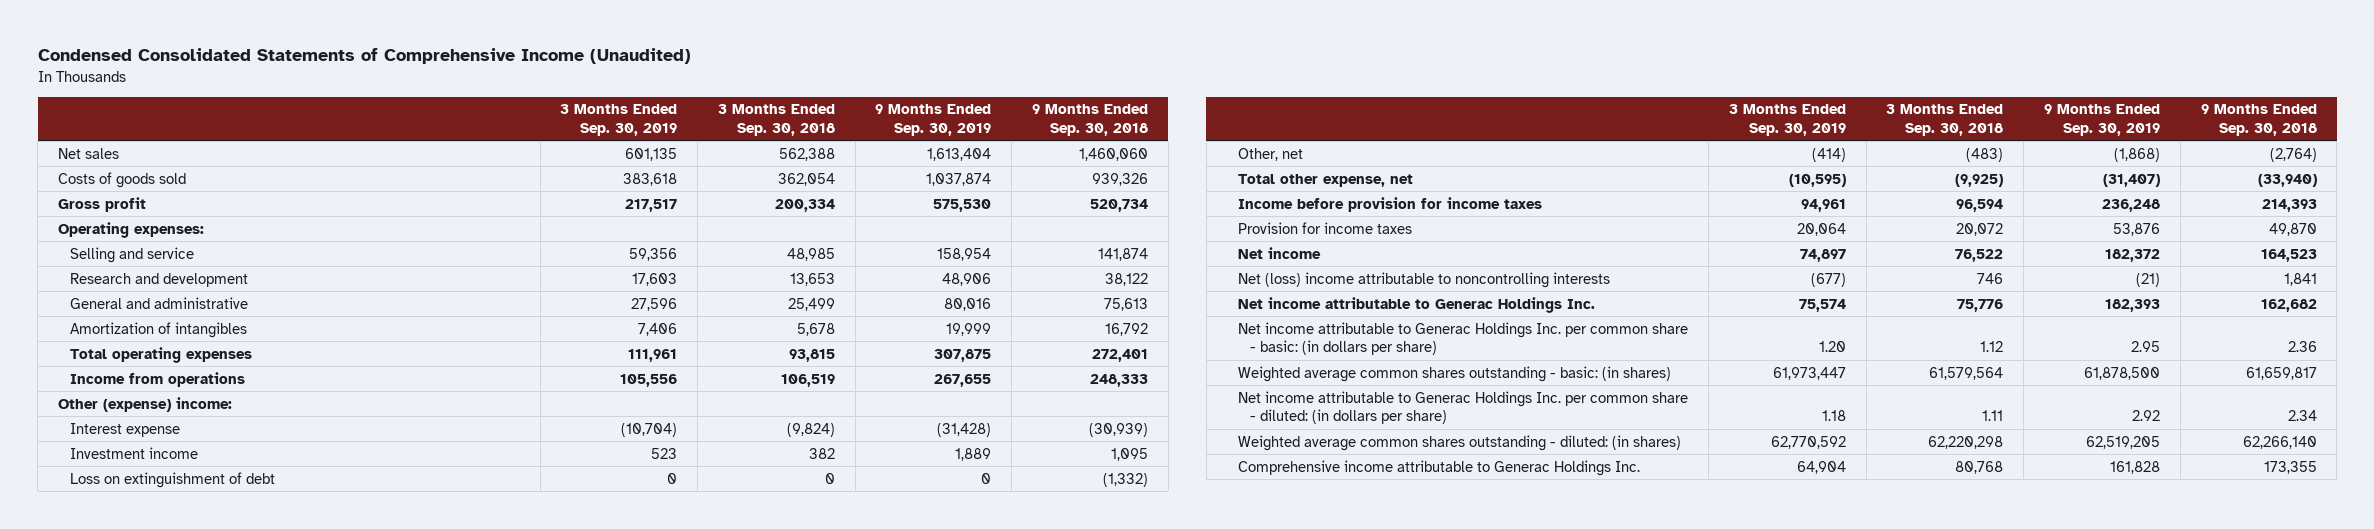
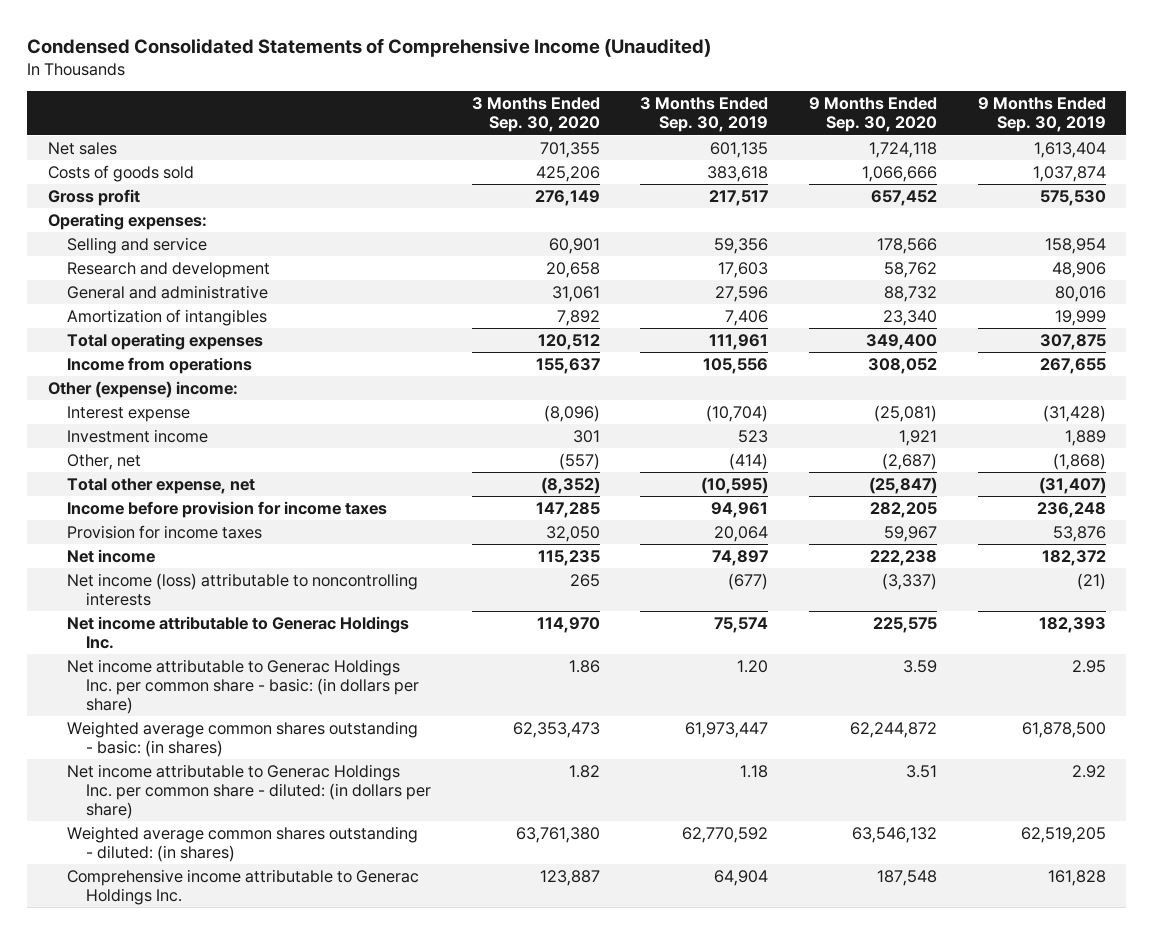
- | 3 Months Ended Sep. 30, 2019 | 3 Months Ended Sep. 30, 2018 | 9 Months Ended Sep. 30, 2019 | 9 Months Ended Sep. 30, 2018
+ | 3 Months Ended Sep. 30, 2020 | 3 Months Ended Sep. 30, 2019 | 9 Months Ended Sep. 30, 2020 | 9 Months Ended Sep. 30, 2019
- Loss on extinguishment of debt | 0 | 0 | 0 | (1,332)
- Net (loss) income attributable to noncontrolling interests | (677) | 746 | (21) | 1,841
+ Net income (loss) attributable to noncontrolling interests | 265 | (677) | (3,337) | (21)

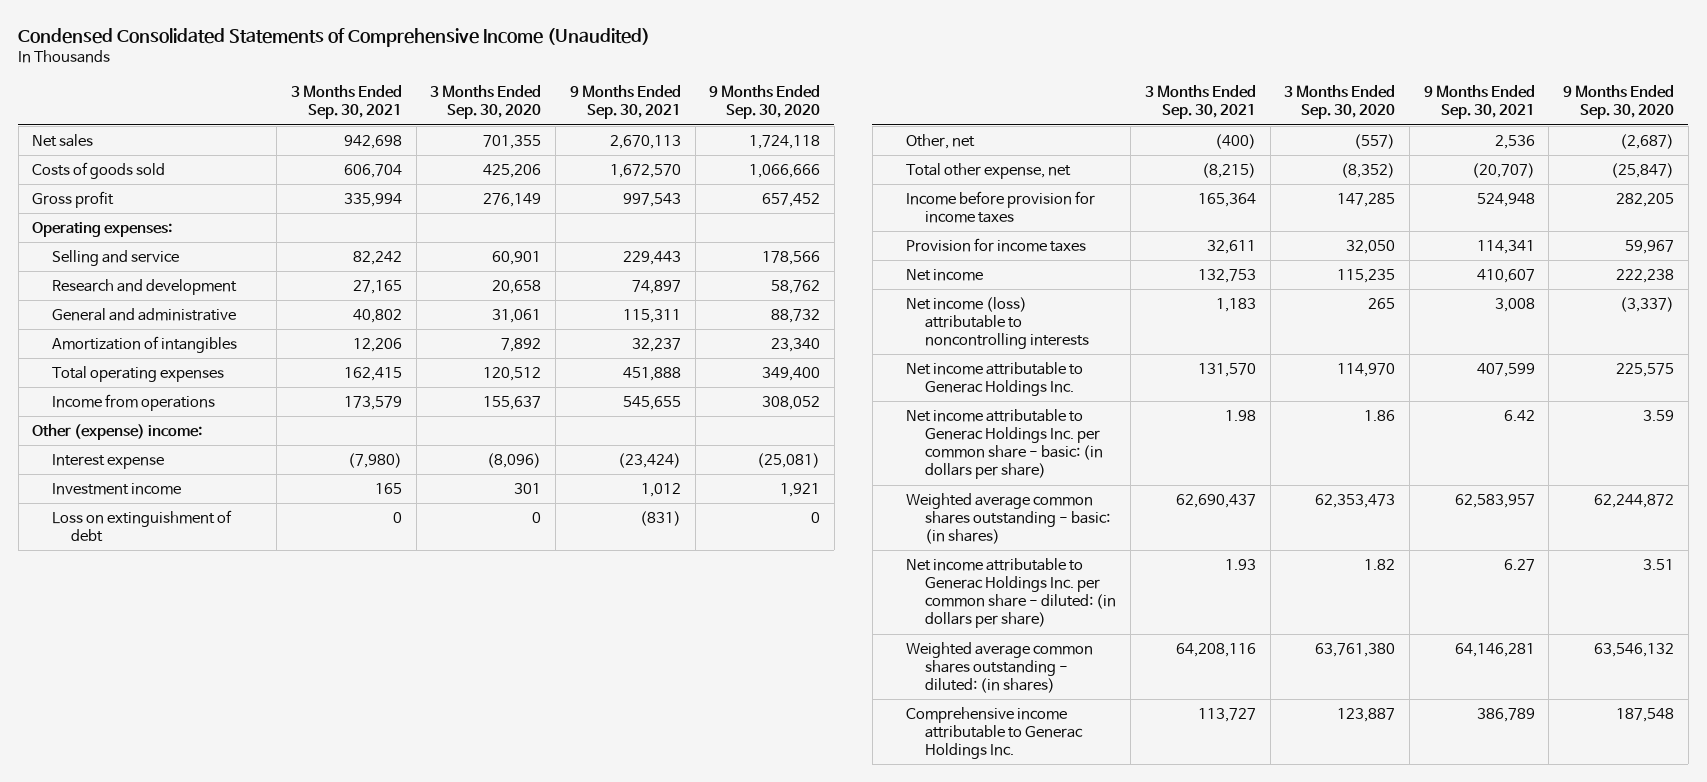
- | 3 Months Ended Sep. 30, 2020 | 3 Months Ended Sep. 30, 2019 | 9 Months Ended Sep. 30, 2020 | 9 Months Ended Sep. 30, 2019
+ | 3 Months Ended Sep. 30, 2021 | 3 Months Ended Sep. 30, 2020 | 9 Months Ended Sep. 30, 2021 | 9 Months Ended Sep. 30, 2020
+ Loss on extinguishment of debt | 0 | 0 | (831) | 0

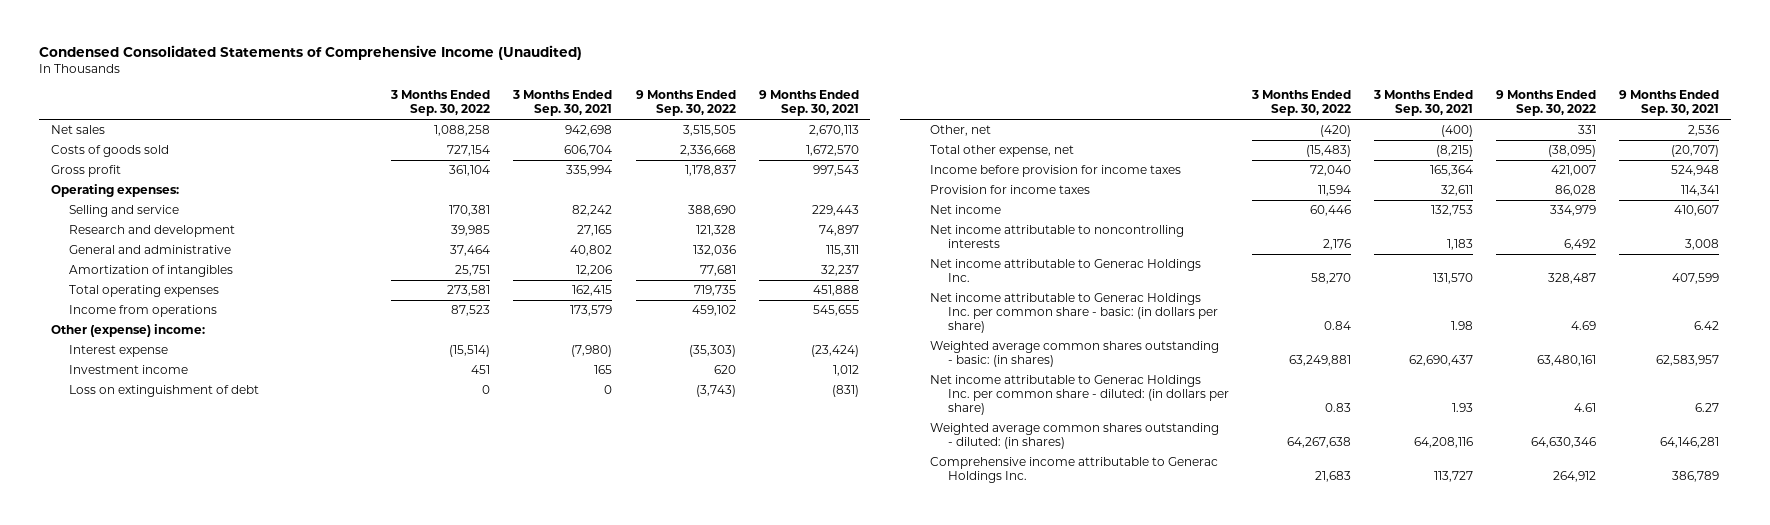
- | 3 Months Ended Sep. 30, 2021 | 3 Months Ended Sep. 30, 2020 | 9 Months Ended Sep. 30, 2021 | 9 Months Ended Sep. 30, 2020
+ | 3 Months Ended Sep. 30, 2022 | 3 Months Ended Sep. 30, 2021 | 9 Months Ended Sep. 30, 2022 | 9 Months Ended Sep. 30, 2021
- Net income (loss) attributable to noncontrolling interests | 1,183 | 265 | 3,008 | (3,337)
+ Net income attributable to noncontrolling interests | 2,176 | 1,183 | 6,492 | 3,008

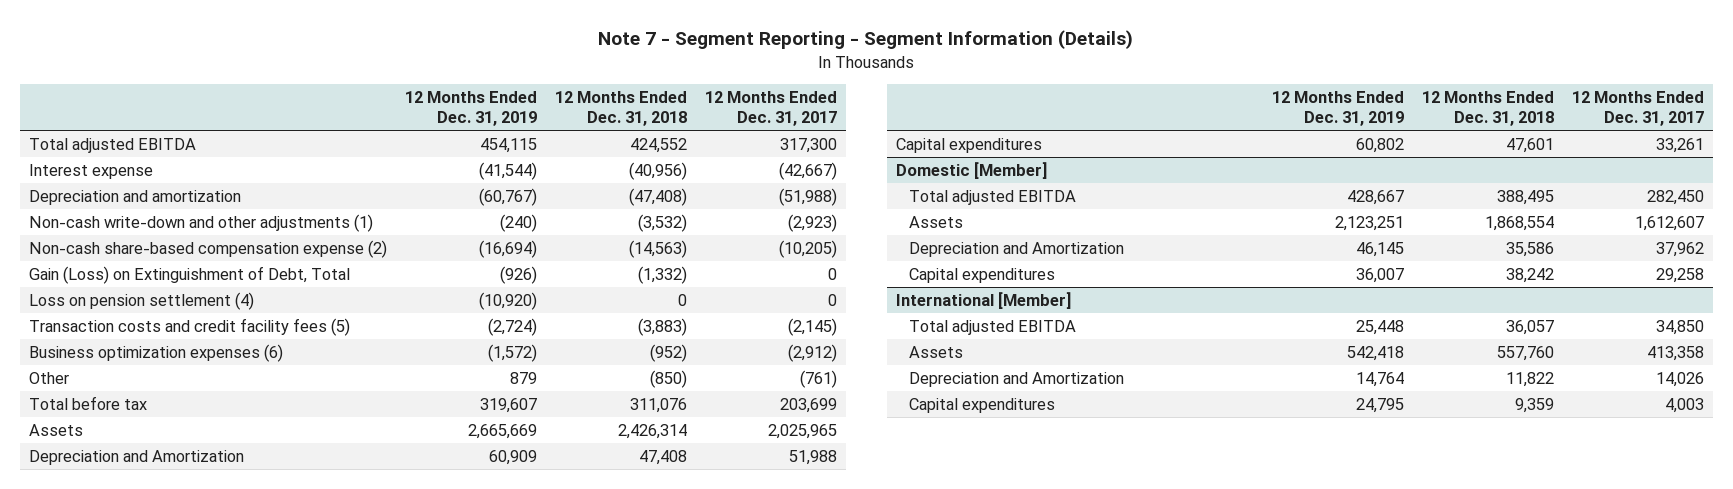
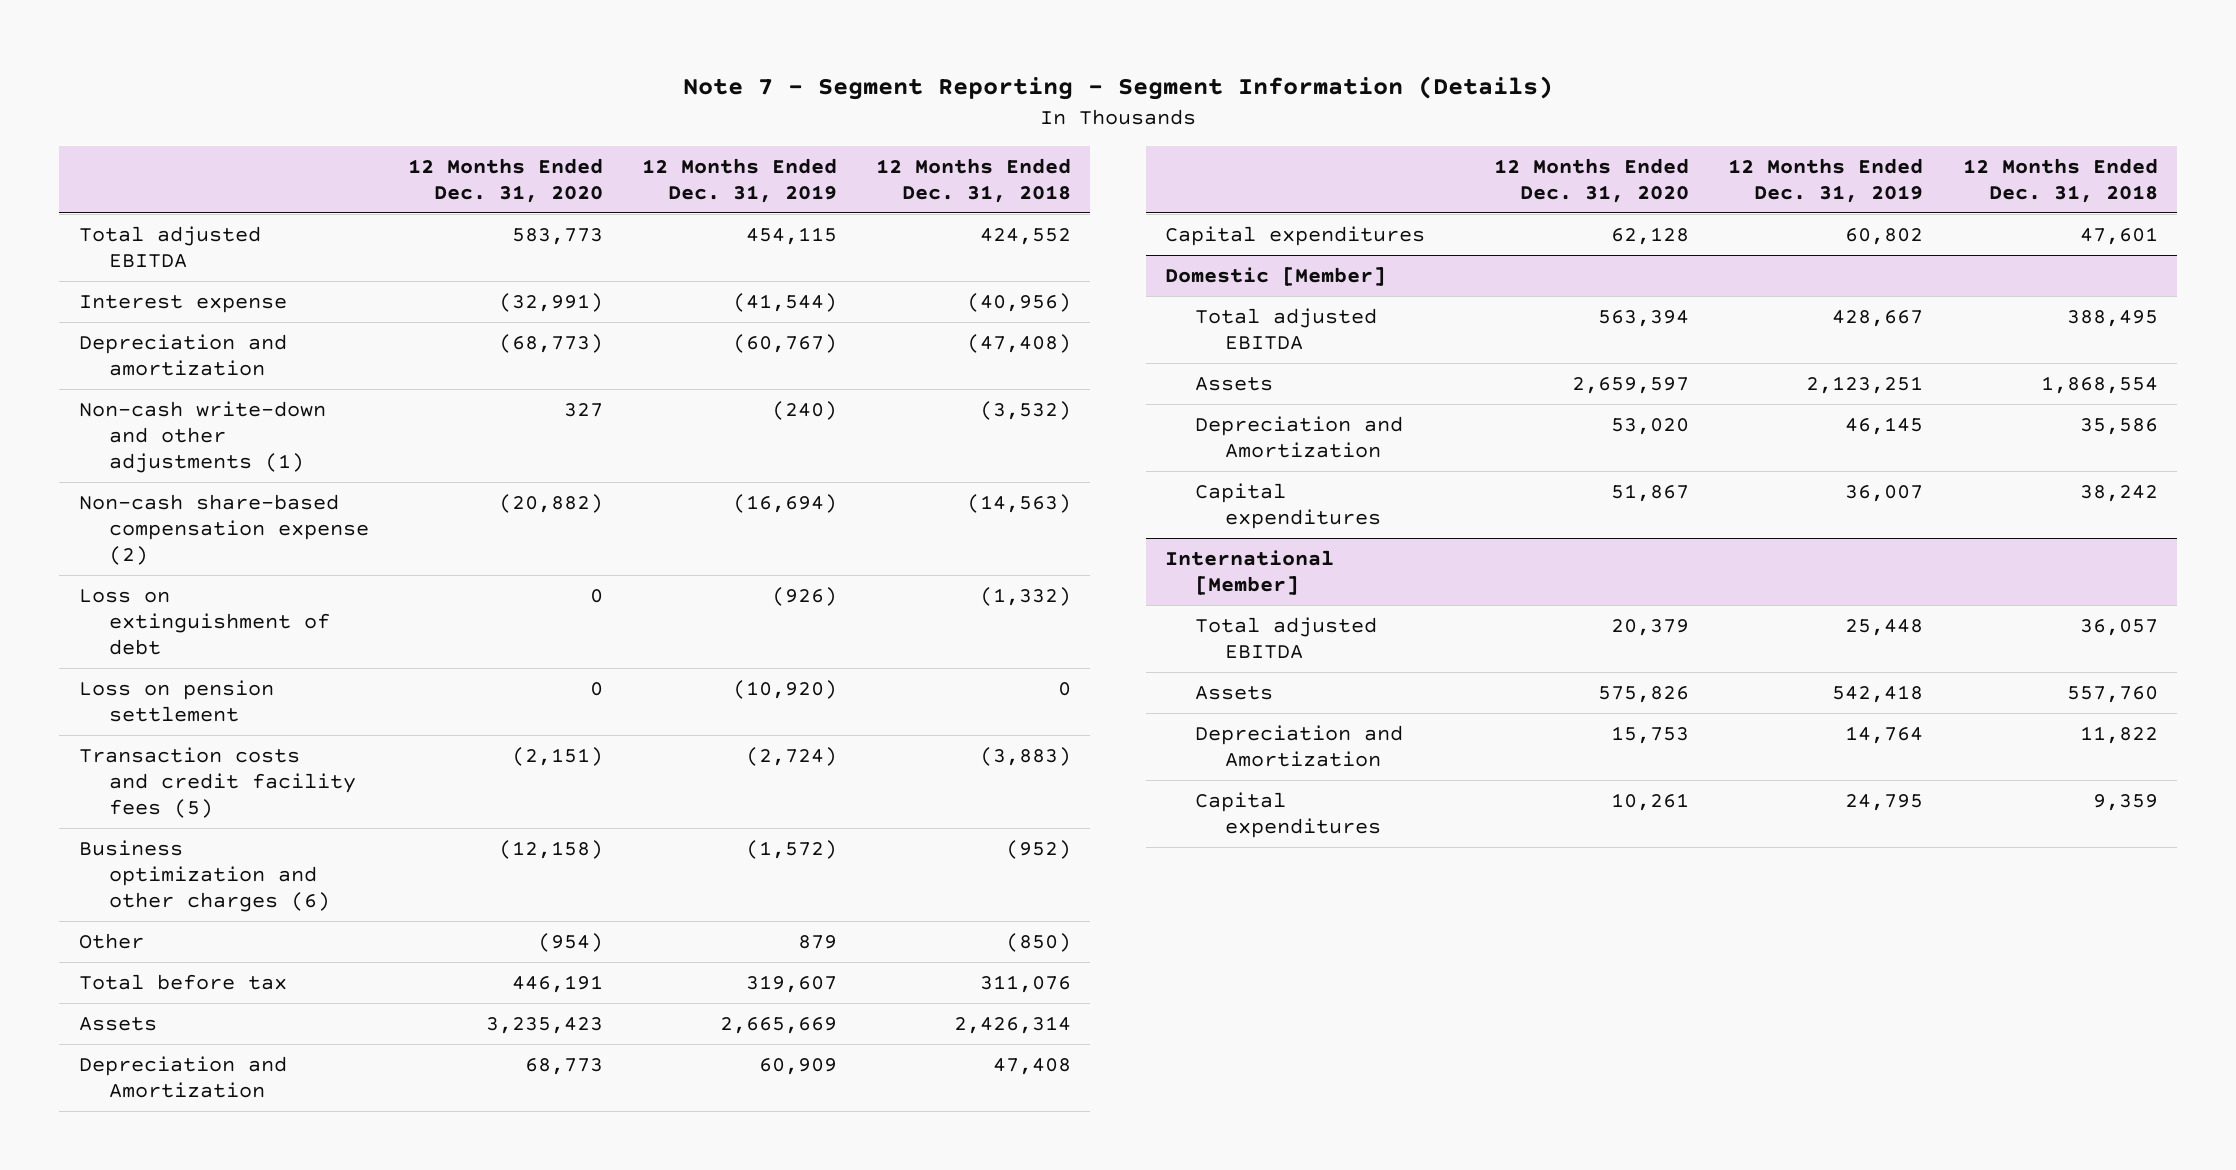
- | 12 Months Ended Dec. 31, 2019 | 12 Months Ended Dec. 31, 2018 | 12 Months Ended Dec. 31, 2017
+ | 12 Months Ended Dec. 31, 2020 | 12 Months Ended Dec. 31, 2019 | 12 Months Ended Dec. 31, 2018
- Gain (Loss) on Extinguishment of Debt, Total | (926) | (1,332) | 0
- Loss on pension settlement (4) | (10,920) | 0 | 0
+ Loss on extinguishment of debt | 0 | (926) | (1,332)
+ Loss on pension settlement | 0 | (10,920) | 0
- Business optimization expenses (6) | (1,572) | (952) | (2,912)
+ Business optimization and other charges (6) | (12,158) | (1,572) | (952)

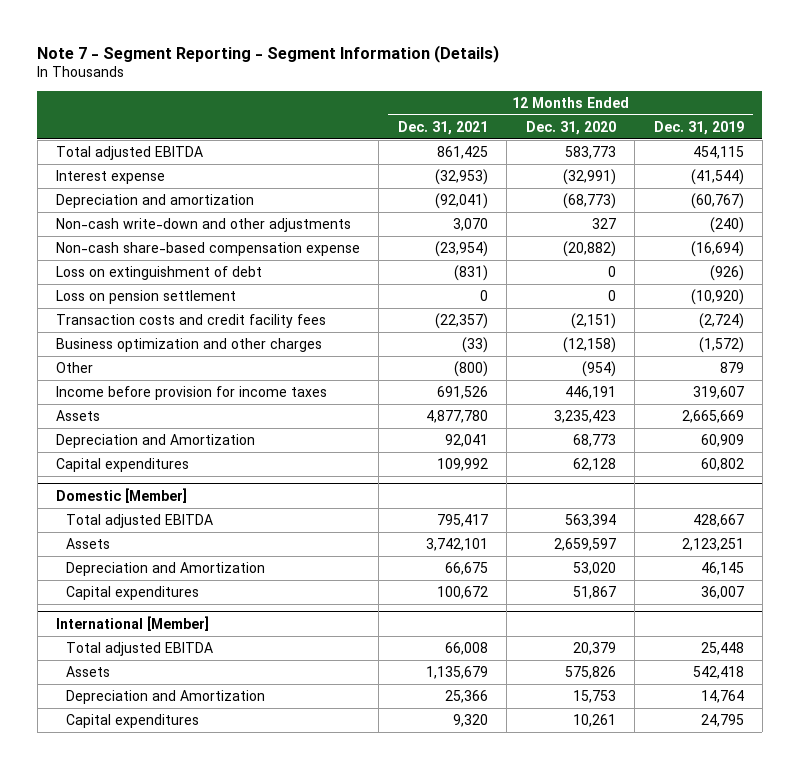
- | 12 Months Ended Dec. 31, 2020 | 12 Months Ended Dec. 31, 2019 | 12 Months Ended Dec. 31, 2018
+ | 12 Months Ended Dec. 31, 2021 | 12 Months Ended Dec. 31, 2020 | 12 Months Ended Dec. 31, 2019
- Non-cash write-down and other adjustments (1) | 327 | (240) | (3,532)
- Non-cash share-based compensation expense (2) | (20,882) | (16,694) | (14,563)
+ Non-cash write-down and other adjustments | 3,070 | 327 | (240)
+ Non-cash share-based compensation expense | (23,954) | (20,882) | (16,694)
- Transaction costs and credit facility fees (5) | (2,151) | (2,724) | (3,883)
- Business optimization and other charges (6) | (12,158) | (1,572) | (952)
+ Transaction costs and credit facility fees | (22,357) | (2,151) | (2,724)
+ Business optimization and other charges | (33) | (12,158) | (1,572)
- Total before tax | 446,191 | 319,607 | 311,076
+ Income before provision for income taxes | 691,526 | 446,191 | 319,607

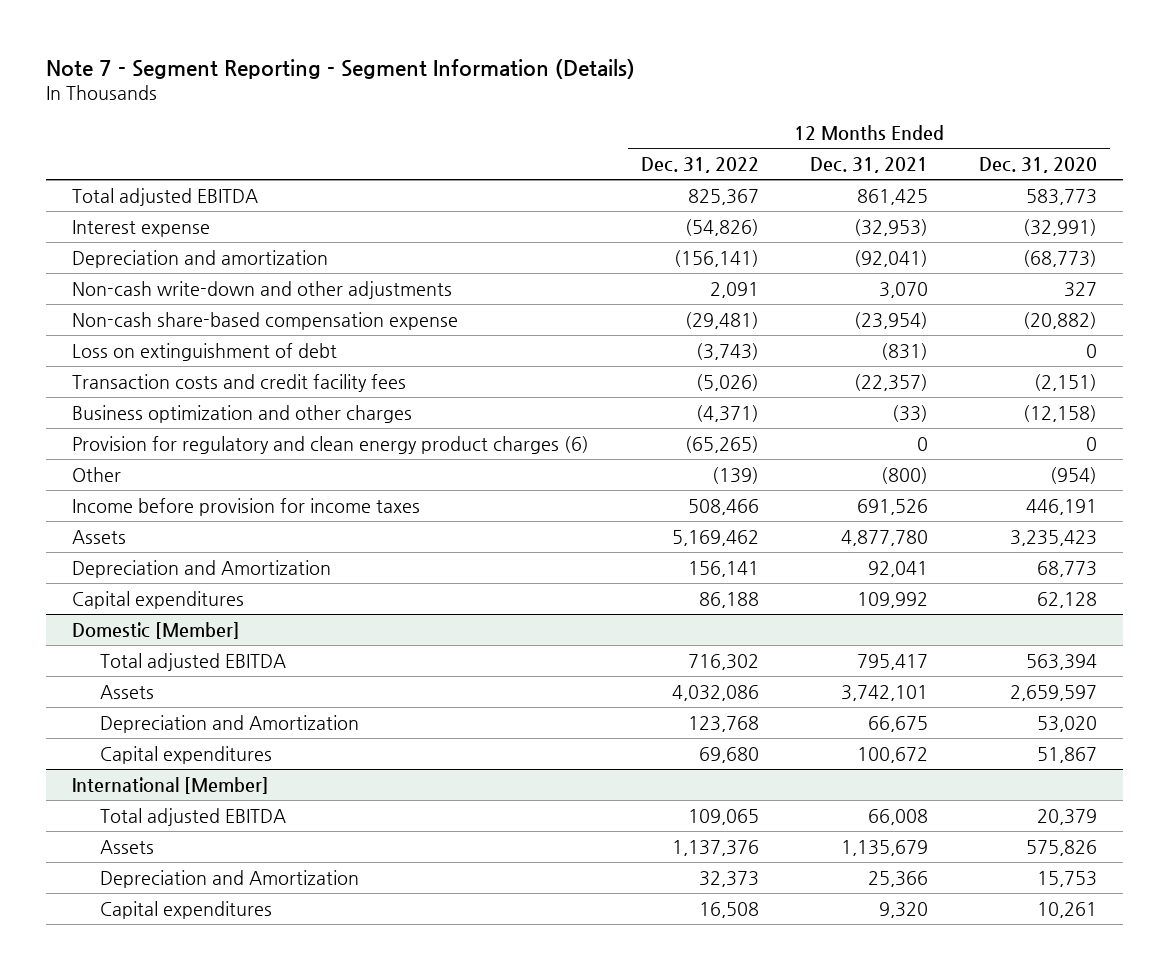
- | 12 Months Ended Dec. 31, 2021 | 12 Months Ended Dec. 31, 2020 | 12 Months Ended Dec. 31, 2019
+ | 12 Months Ended Dec. 31, 2022 | 12 Months Ended Dec. 31, 2021 | 12 Months Ended Dec. 31, 2020
- Loss on pension settlement | 0 | 0 | (10,920)
+ Provision for regulatory and clean energy product charges (6) | (65,265) | 0 | 0

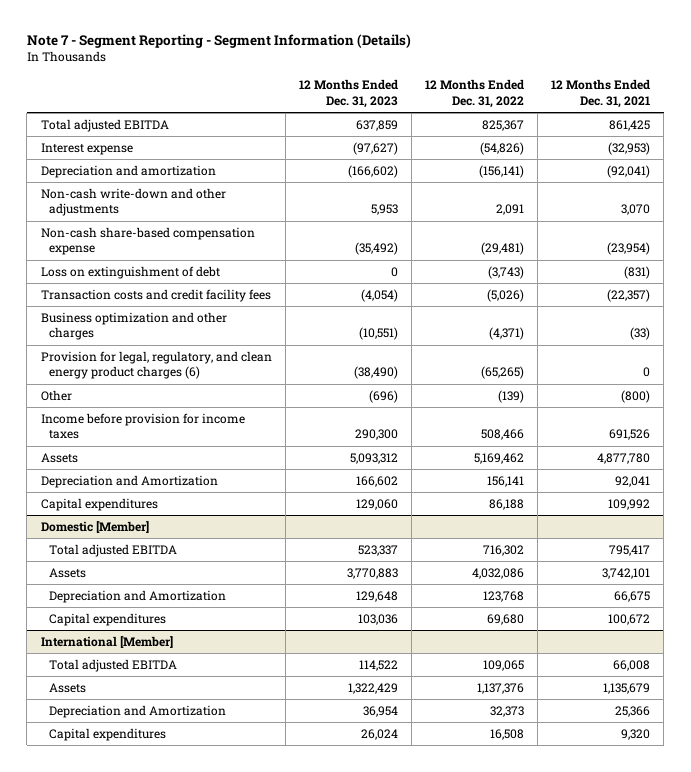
- | 12 Months Ended Dec. 31, 2022 | 12 Months Ended Dec. 31, 2021 | 12 Months Ended Dec. 31, 2020
+ | 12 Months Ended Dec. 31, 2023 | 12 Months Ended Dec. 31, 2022 | 12 Months Ended Dec. 31, 2021
- Provision for regulatory and clean energy product charges (6) | (65,265) | 0 | 0
+ Provision for legal, regulatory, and clean energy product charges (6) | (38,490) | (65,265) | 0

